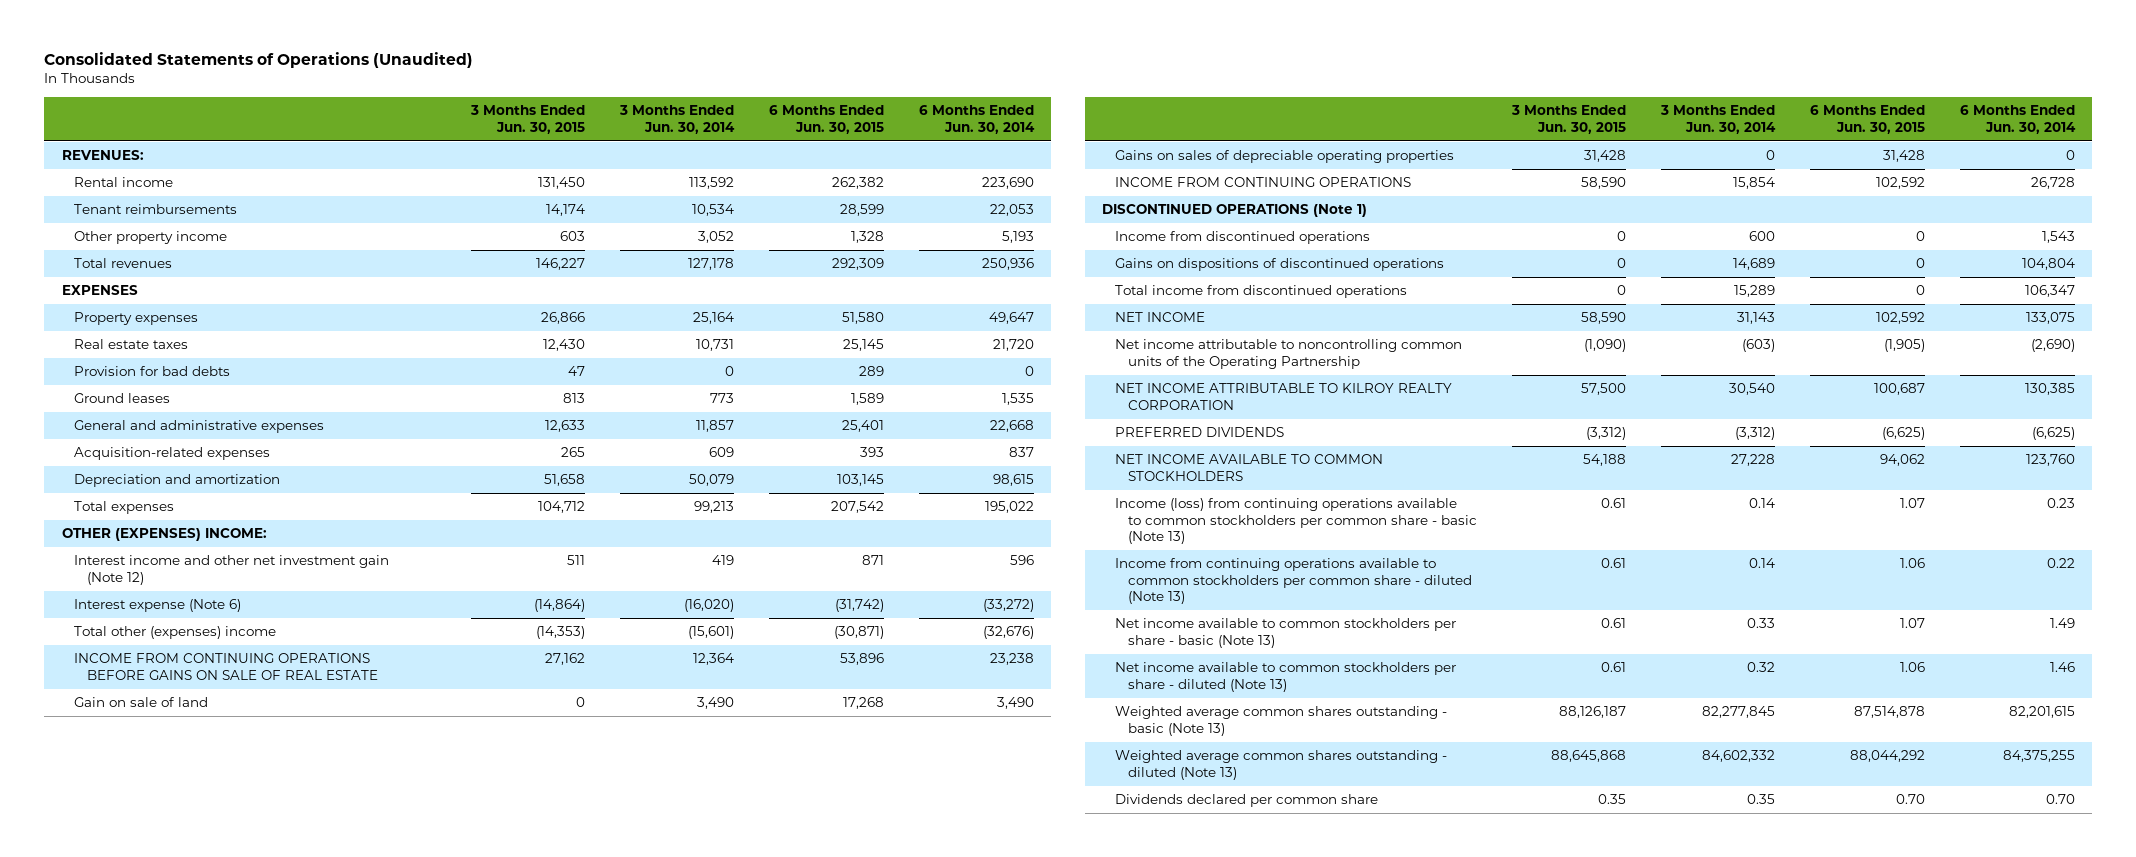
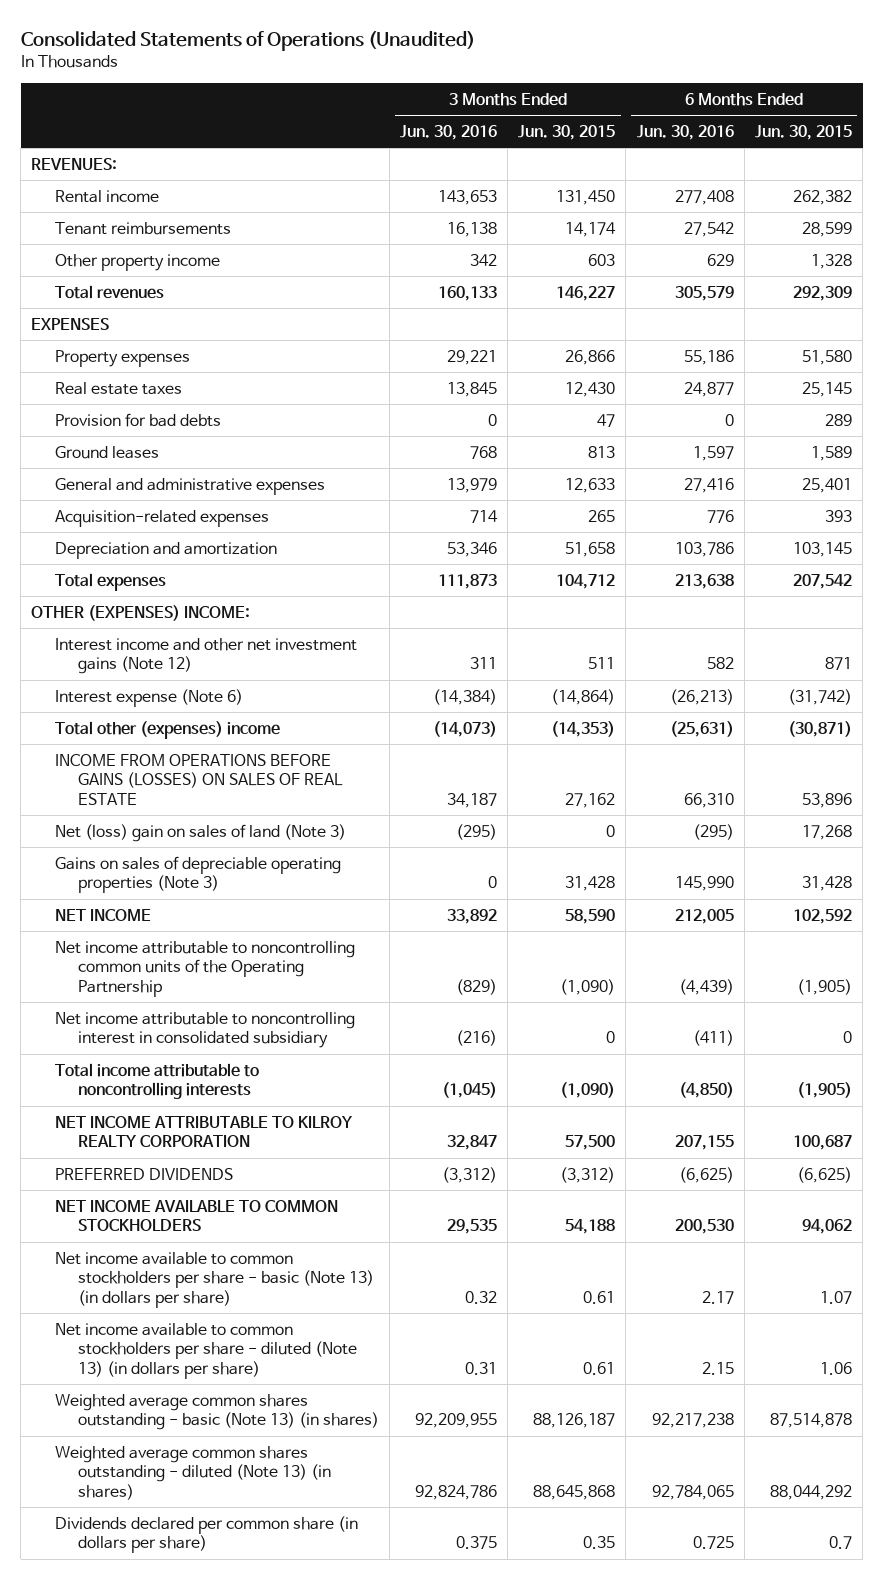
- | 3 Months Ended Jun. 30, 2015 | 3 Months Ended Jun. 30, 2014 | 6 Months Ended Jun. 30, 2015 | 6 Months Ended Jun. 30, 2014
+ | 3 Months Ended Jun. 30, 2016 | 3 Months Ended Jun. 30, 2015 | 6 Months Ended Jun. 30, 2016 | 6 Months Ended Jun. 30, 2015
- Interest income and other net investment gain (Note 12) | 511 | 419 | 871 | 596
+ Interest income and other net investment gains (Note 12) | 311 | 511 | 582 | 871
- INCOME FROM CONTINUING OPERATIONS BEFORE GAINS ON SALE OF REAL ESTATE | 27,162 | 12,364 | 53,896 | 23,238
- Gain on sale of land | 0 | 3,490 | 17,268 | 3,490
- Gains on sales of depreciable operating properties | 31,428 | 0 | 31,428 | 0
- INCOME FROM CONTINUING OPERATIONS | 58,590 | 15,854 | 102,592 | 26,728
- DISCONTINUED OPERATIONS (Note 1)
- Income from discontinued operations | 0 | 600 | 0 | 1,543
- Gains on dispositions of discontinued operations | 0 | 14,689 | 0 | 104,804
- Total income from discontinued operations | 0 | 15,289 | 0 | 106,347
+ INCOME FROM OPERATIONS BEFORE GAINS (LOSSES) ON SALES OF REAL ESTATE | 34,187 | 27,162 | 66,310 | 53,896
+ Net (loss) gain on sales of land (Note 3) | (295) | 0 | (295) | 17,268
+ Gains on sales of depreciable operating properties (Note 3) | 0 | 31,428 | 145,990 | 31,428
+ Net income attributable to noncontrolling interest in consolidated subsidiary | (216) | 0 | (411) | 0
+ Total income attributable to noncontrolling interests | (1,045) | (1,090) | (4,850) | (1,905)
- Income (loss) from continuing operations available to common stockholders per common share - basic (Note 13) | 0.61 | 0.14 | 1.07 | 0.23
- Income from continuing operations available to common stockholders per common share - diluted (Note 13) | 0.61 | 0.14 | 1.06 | 0.22
- Net income available to common stockholders per share - basic (Note 13) | 0.61 | 0.33 | 1.07 | 1.49
- Net income available to common stockholders per share - diluted (Note 13) | 0.61 | 0.32 | 1.06 | 1.46
- Weighted average common shares outstanding - basic (Note 13) | 88,126,187 | 82,277,845 | 87,514,878 | 82,201,615
- Weighted average common shares outstanding - diluted (Note 13) | 88,645,868 | 84,602,332 | 88,044,292 | 84,375,255
- Dividends declared per common share | 0.35 | 0.35 | 0.70 | 0.70
+ Net income available to common stockholders per share - basic (Note 13) (in dollars per share) | 0.32 | 0.61 | 2.17 | 1.07
+ Net income available to common stockholders per share - diluted (Note 13) (in dollars per share) | 0.31 | 0.61 | 2.15 | 1.06
+ Weighted average common shares outstanding - basic (Note 13) (in shares) | 92,209,955 | 88,126,187 | 92,217,238 | 87,514,878
+ Weighted average common shares outstanding - diluted (Note 13) (in shares) | 92,824,786 | 88,645,868 | 92,784,065 | 88,044,292
+ Dividends declared per common share (in dollars per share) | 0.375 | 0.35 | 0.725 | 0.7

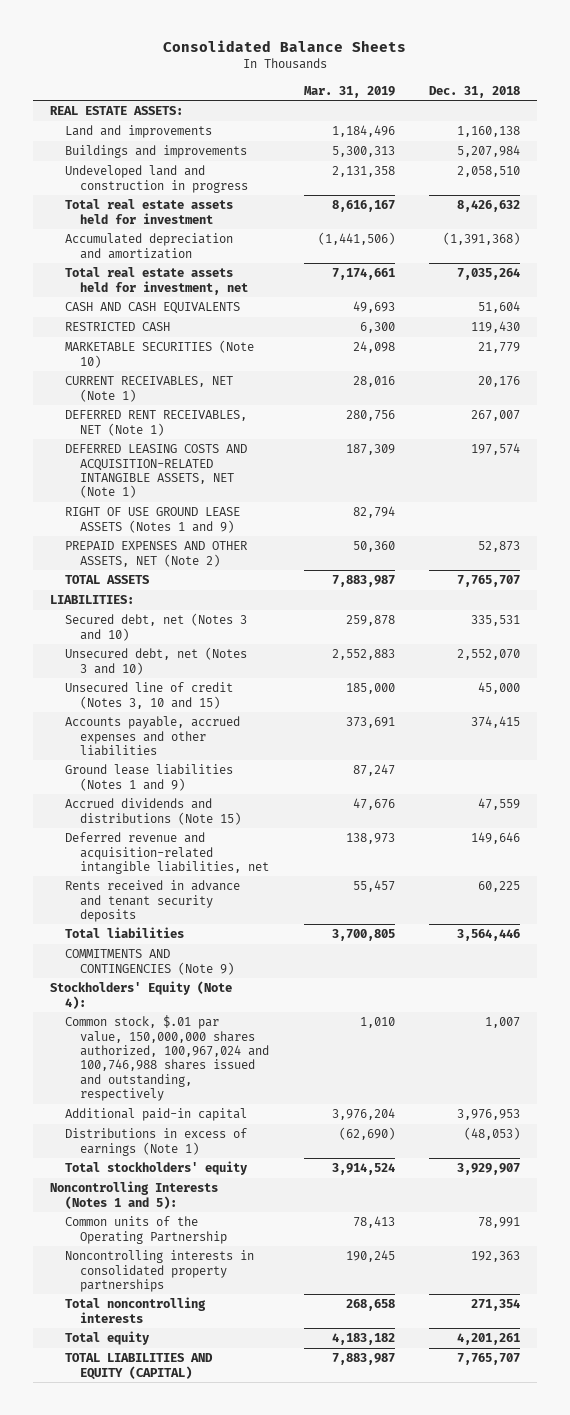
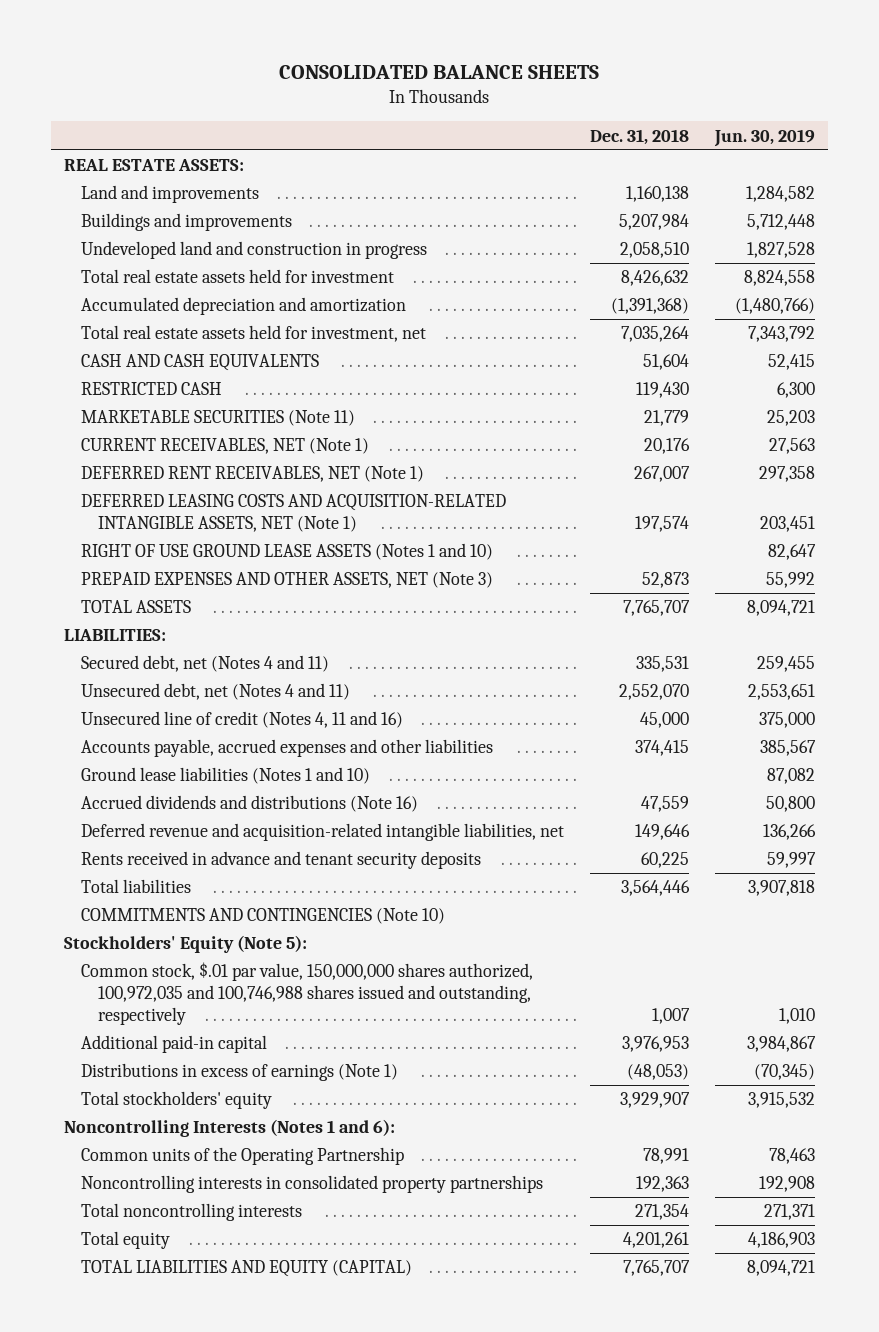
- Consolidated Balance Sheets
+ CONSOLIDATED BALANCE SHEETS
- | Mar. 31, 2019 | Dec. 31, 2018
+ | Dec. 31, 2018 | Jun. 30, 2019
- MARKETABLE SECURITIES (Note 10) | 24,098 | 21,779
+ MARKETABLE SECURITIES (Note 11) | 21,779 | 25,203
- RIGHT OF USE GROUND LEASE ASSETS (Notes 1 and 9) | 82,794 |
- PREPAID EXPENSES AND OTHER ASSETS, NET (Note 2) | 50,360 | 52,873
+ RIGHT OF USE GROUND LEASE ASSETS (Notes 1 and 10) | | 82,647
+ PREPAID EXPENSES AND OTHER ASSETS, NET (Note 3) | 52,873 | 55,992
- Secured debt, net (Notes 3 and 10) | 259,878 | 335,531
- Unsecured debt, net (Notes 3 and 10) | 2,552,883 | 2,552,070
- Unsecured line of credit (Notes 3, 10 and 15) | 185,000 | 45,000
+ Secured debt, net (Notes 4 and 11) | 335,531 | 259,455
+ Unsecured debt, net (Notes 4 and 11) | 2,552,070 | 2,553,651
+ Unsecured line of credit (Notes 4, 11 and 16) | 45,000 | 375,000
- Ground lease liabilities (Notes 1 and 9) | 87,247 |
- Accrued dividends and distributions (Note 15) | 47,676 | 47,559
+ Ground lease liabilities (Notes 1 and 10) | | 87,082
+ Accrued dividends and distributions (Note 16) | 47,559 | 50,800
- COMMITMENTS AND CONTINGENCIES (Note 9)
- Stockholders' Equity (Note 4):
- Common stock, $.01 par value, 150,000,000 shares authorized, 100,967,024 and 100,746,988 shares issued and outstanding, respectively | 1,010 | 1,007
+ COMMITMENTS AND CONTINGENCIES (Note 10)
+ Stockholders' Equity (Note 5):
+ Common stock, $.01 par value, 150,000,000 shares authorized, 100,972,035 and 100,746,988 shares issued and outstanding, respectively | 1,007 | 1,010
- Noncontrolling Interests (Notes 1 and 5):
+ Noncontrolling Interests (Notes 1 and 6):

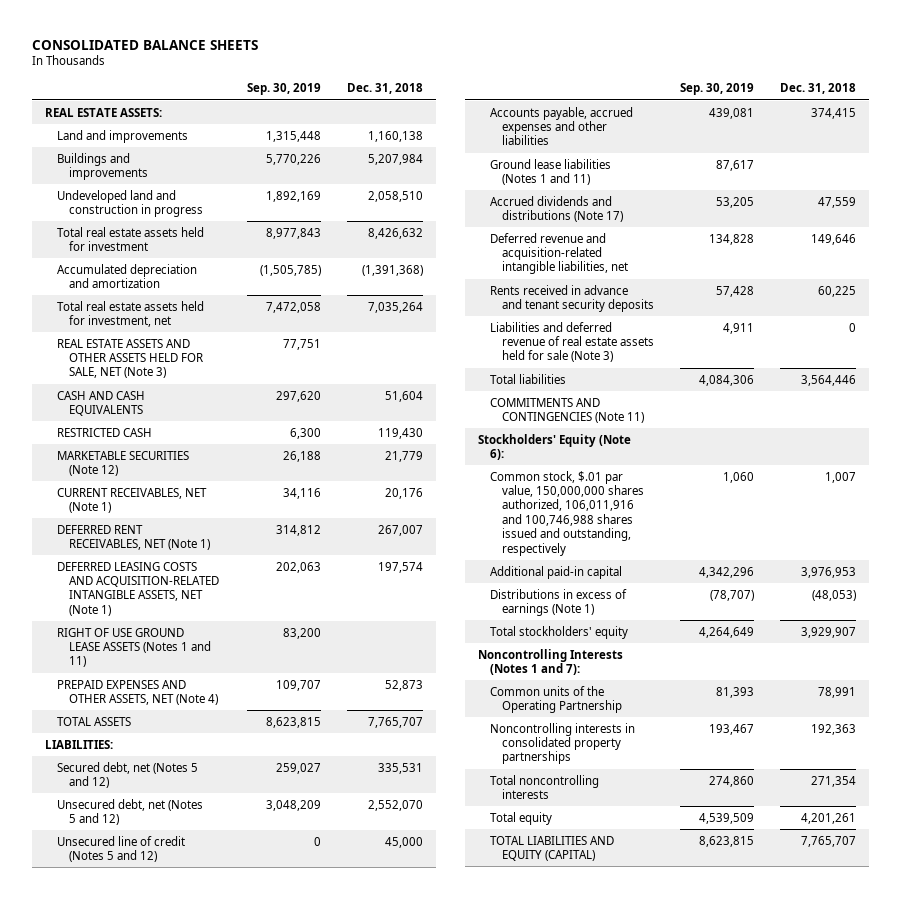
- | Dec. 31, 2018 | Jun. 30, 2019
+ | Sep. 30, 2019 | Dec. 31, 2018
+ REAL ESTATE ASSETS AND OTHER ASSETS HELD FOR SALE, NET (Note 3) | 77,751 |
- MARKETABLE SECURITIES (Note 11) | 21,779 | 25,203
+ MARKETABLE SECURITIES (Note 12) | 26,188 | 21,779
- RIGHT OF USE GROUND LEASE ASSETS (Notes 1 and 10) | | 82,647
- PREPAID EXPENSES AND OTHER ASSETS, NET (Note 3) | 52,873 | 55,992
+ RIGHT OF USE GROUND LEASE ASSETS (Notes 1 and 11) | 83,200 |
+ PREPAID EXPENSES AND OTHER ASSETS, NET (Note 4) | 109,707 | 52,873
- Secured debt, net (Notes 4 and 11) | 335,531 | 259,455
- Unsecured debt, net (Notes 4 and 11) | 2,552,070 | 2,553,651
- Unsecured line of credit (Notes 4, 11 and 16) | 45,000 | 375,000
+ Secured debt, net (Notes 5 and 12) | 259,027 | 335,531
+ Unsecured debt, net (Notes 5 and 12) | 3,048,209 | 2,552,070
+ Unsecured line of credit (Notes 5 and 12) | 0 | 45,000
- Ground lease liabilities (Notes 1 and 10) | | 87,082
- Accrued dividends and distributions (Note 16) | 47,559 | 50,800
+ Ground lease liabilities (Notes 1 and 11) | 87,617 |
+ Accrued dividends and distributions (Note 17) | 53,205 | 47,559
+ Liabilities and deferred revenue of real estate assets held for sale (Note 3) | 4,911 | 0
- COMMITMENTS AND CONTINGENCIES (Note 10)
- Stockholders' Equity (Note 5):
- Common stock, $.01 par value, 150,000,000 shares authorized, 100,972,035 and 100,746,988 shares issued and outstanding, respectively | 1,007 | 1,010
+ COMMITMENTS AND CONTINGENCIES (Note 11)
+ Stockholders' Equity (Note 6):
+ Common stock, $.01 par value, 150,000,000 shares authorized, 106,011,916 and 100,746,988 shares issued and outstanding, respectively | 1,060 | 1,007
- Noncontrolling Interests (Notes 1 and 6):
+ Noncontrolling Interests (Notes 1 and 7):

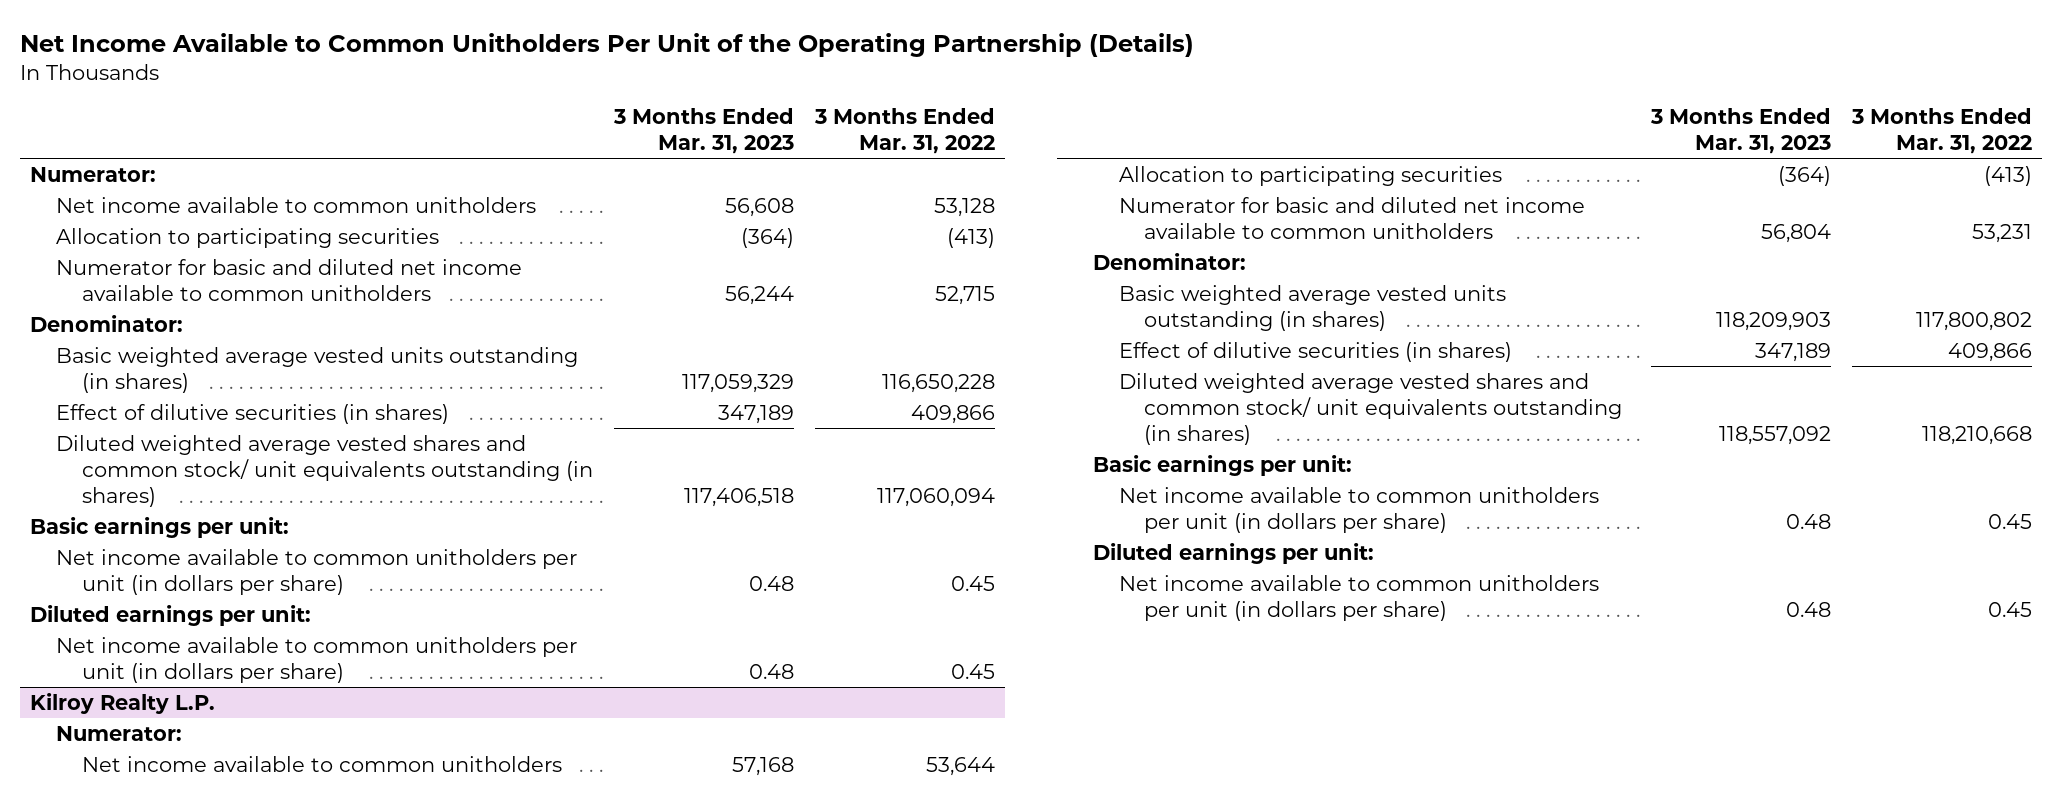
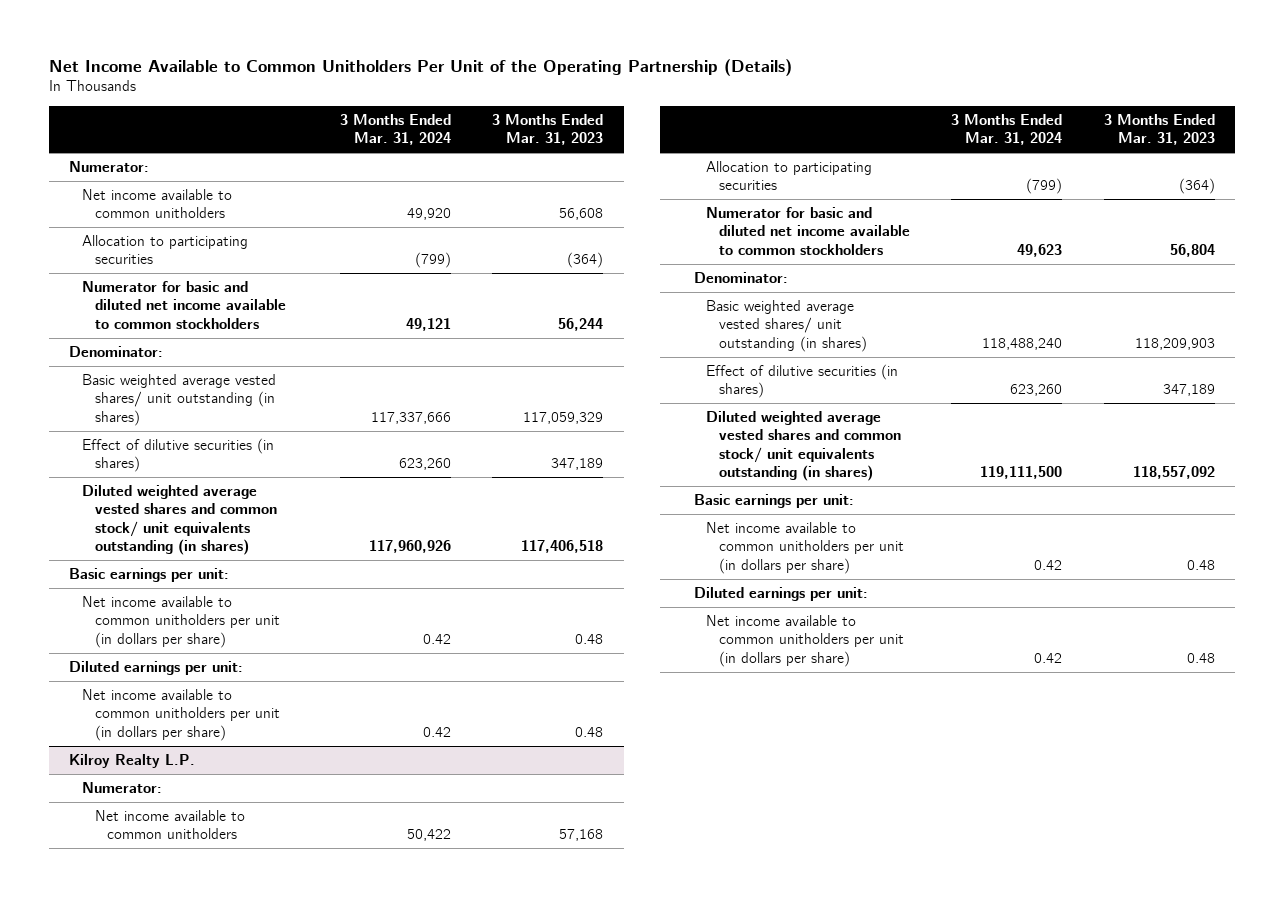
- | 3 Months Ended Mar. 31, 2023 | 3 Months Ended Mar. 31, 2022
+ | 3 Months Ended Mar. 31, 2024 | 3 Months Ended Mar. 31, 2023
- Numerator for basic and diluted net income available to common unitholders | 56,244 | 52,715
+ Numerator for basic and diluted net income available to common stockholders | 49,121 | 56,244
- Basic weighted average vested units outstanding (in shares) | 117,059,329 | 116,650,228
+ Basic weighted average vested shares/ unit outstanding (in shares) | 117,337,666 | 117,059,329
@ Kilroy Realty L.P.
- Numerator for basic and diluted net income available to common unitholders | 56,804 | 53,231
+ Numerator for basic and diluted net income available to common stockholders | 49,623 | 56,804
- Basic weighted average vested units outstanding (in shares) | 118,209,903 | 117,800,802
+ Basic weighted average vested shares/ unit outstanding (in shares) | 118,488,240 | 118,209,903

